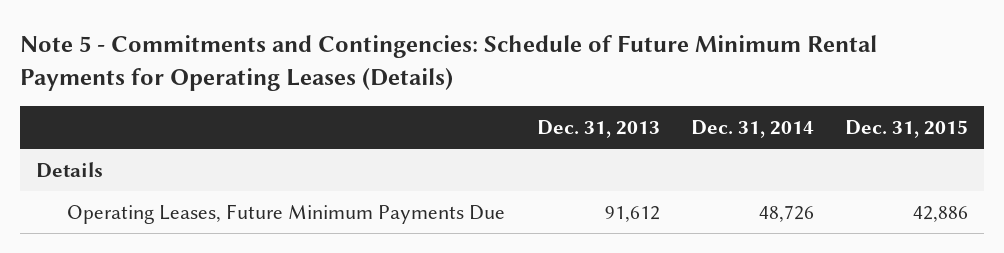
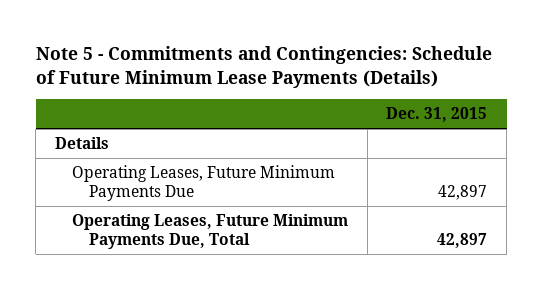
- Note 5 - Commitments and Contingencies: Schedule of Future Minimum Rental Payments for Operating Leases (Details)
+ Note 5 - Commitments and Contingencies: Schedule of Future Minimum Lease Payments (Details)
- | Dec. 31, 2013 | Dec. 31, 2014 | Dec. 31, 2015
+ | Dec. 31, 2015
- Operating Leases, Future Minimum Payments Due | 91,612 | 48,726 | 42,886
+ Operating Leases, Future Minimum Payments Due | 42,897
+ Operating Leases, Future Minimum Payments Due, Total | 42,897

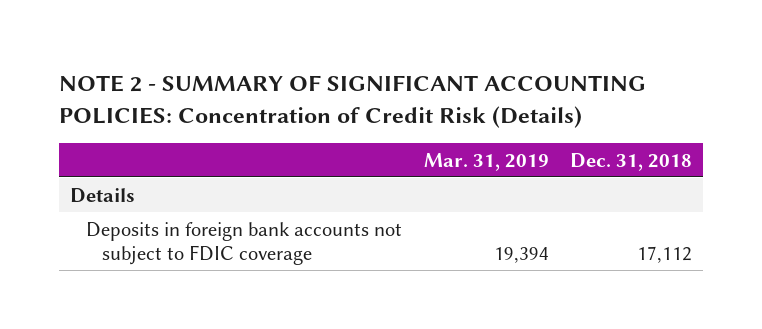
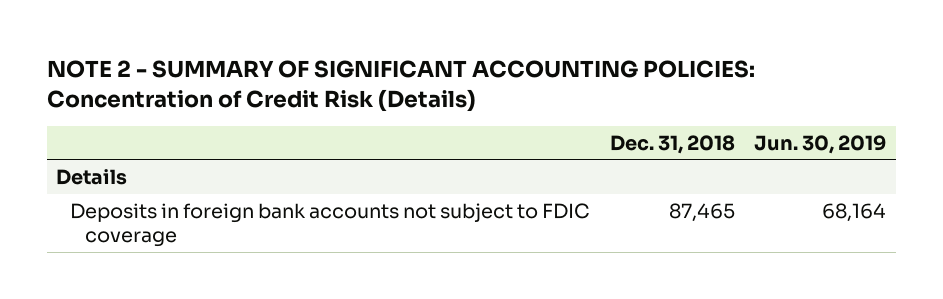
- | Mar. 31, 2019 | Dec. 31, 2018
+ | Dec. 31, 2018 | Jun. 30, 2019
- Deposits in foreign bank accounts not subject to FDIC coverage | 19,394 | 17,112
+ Deposits in foreign bank accounts not subject to FDIC coverage | 87,465 | 68,164

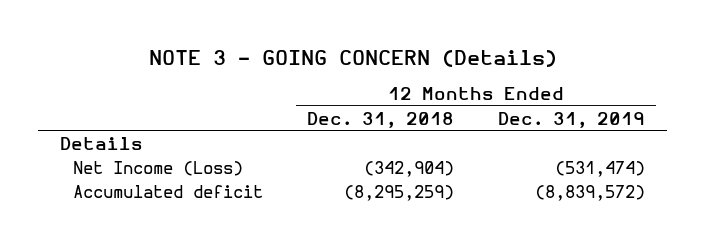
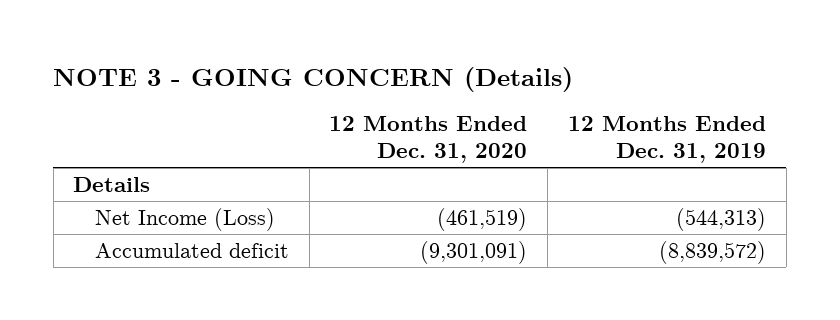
- | 12 Months Ended Dec. 31, 2018 | 12 Months Ended Dec. 31, 2019
+ | 12 Months Ended Dec. 31, 2020 | 12 Months Ended Dec. 31, 2019
- Net Income (Loss) | (342,904) | (531,474)
+ Net Income (Loss) | (461,519) | (544,313)

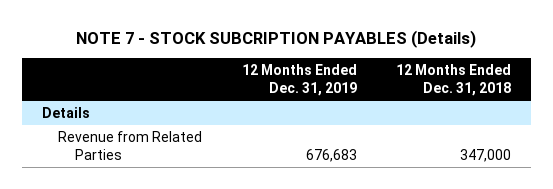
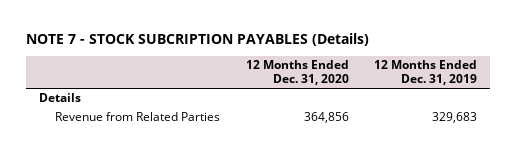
- | 12 Months Ended Dec. 31, 2019 | 12 Months Ended Dec. 31, 2018
+ | 12 Months Ended Dec. 31, 2020 | 12 Months Ended Dec. 31, 2019
- Revenue from Related Parties | 676,683 | 347,000
+ Revenue from Related Parties | 364,856 | 329,683

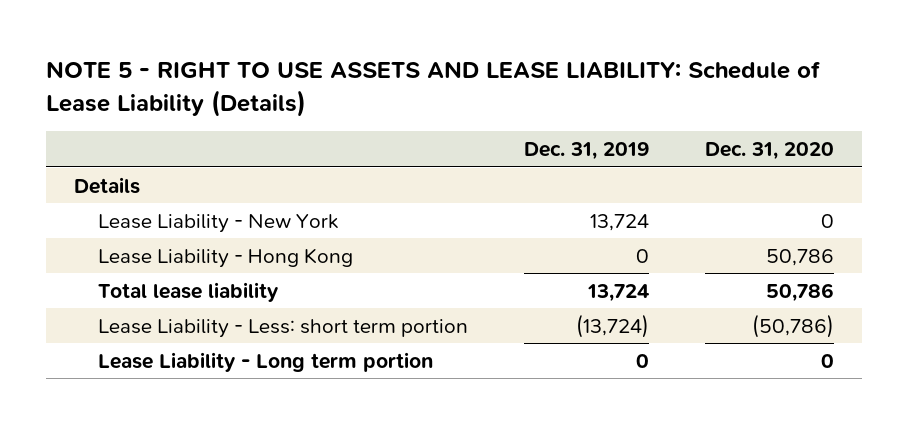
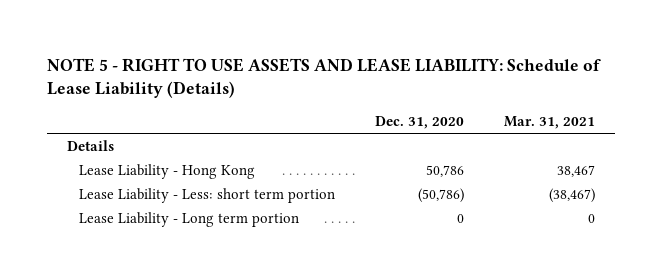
- | Dec. 31, 2019 | Dec. 31, 2020
+ | Dec. 31, 2020 | Mar. 31, 2021
- Lease Liability - New York | 13,724 | 0
- Total lease liability | 13,724 | 50,786

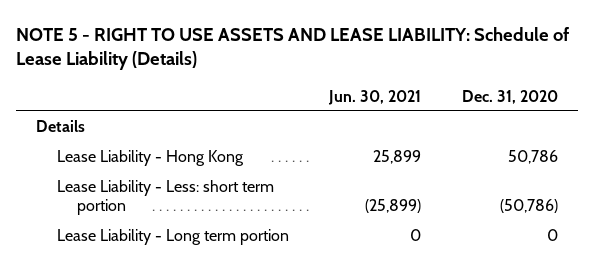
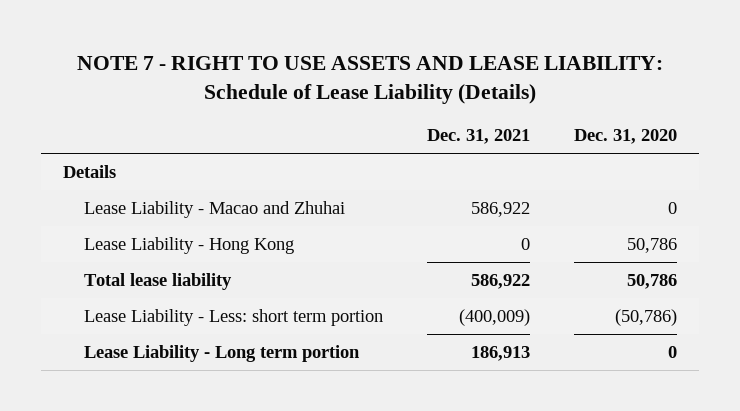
- NOTE 5 - RIGHT TO USE ASSETS AND LEASE LIABILITY: Schedule of Lease Liability (Details)
+ NOTE 7 - RIGHT TO USE ASSETS AND LEASE LIABILITY: Schedule of Lease Liability (Details)
- | Jun. 30, 2021 | Dec. 31, 2020
+ | Dec. 31, 2021 | Dec. 31, 2020
+ Lease Liability - Macao and Zhuhai | 586,922 | 0
+ Total lease liability | 586,922 | 50,786

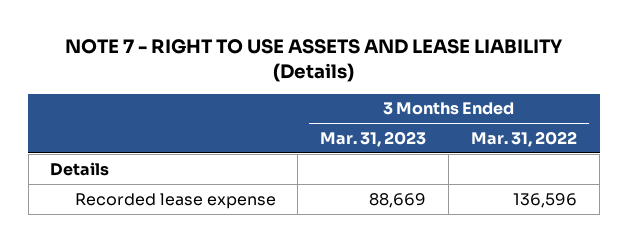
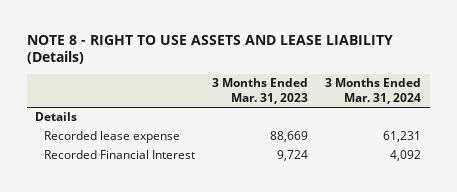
- NOTE 7 - RIGHT TO USE ASSETS AND LEASE LIABILITY (Details)
+ NOTE 8 - RIGHT TO USE ASSETS AND LEASE LIABILITY (Details)
- | 3 Months Ended Mar. 31, 2023 | 3 Months Ended Mar. 31, 2022
+ | 3 Months Ended Mar. 31, 2023 | 3 Months Ended Mar. 31, 2024
+ Recorded Financial Interest | 9,724 | 4,092

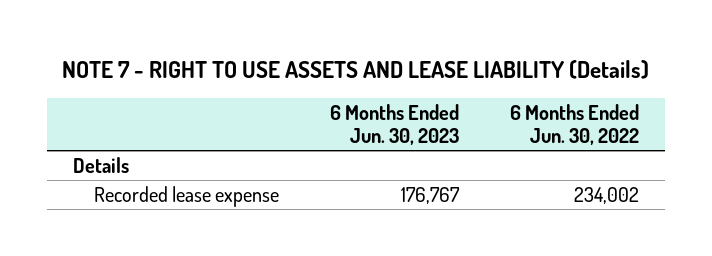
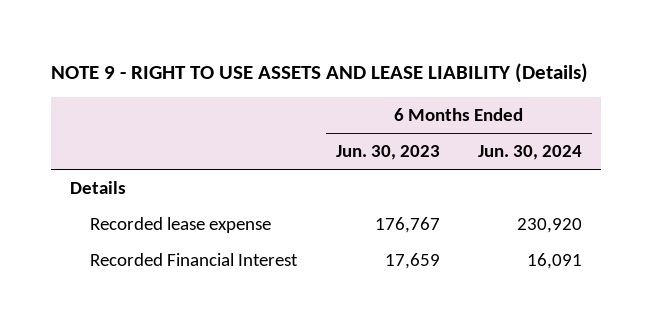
- NOTE 7 - RIGHT TO USE ASSETS AND LEASE LIABILITY (Details)
+ NOTE 9 - RIGHT TO USE ASSETS AND LEASE LIABILITY (Details)
- | 6 Months Ended Jun. 30, 2023 | 6 Months Ended Jun. 30, 2022
+ | 6 Months Ended Jun. 30, 2023 | 6 Months Ended Jun. 30, 2024
+ Recorded Financial Interest | 17,659 | 16,091

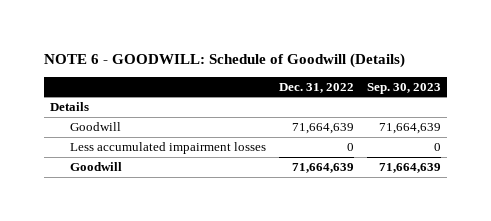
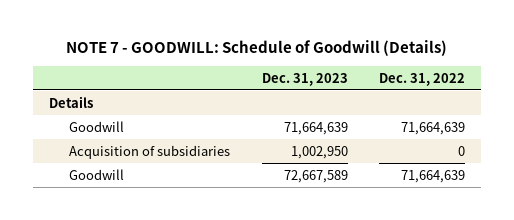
- NOTE 6 - GOODWILL: Schedule of Goodwill (Details)
+ NOTE 7 - GOODWILL: Schedule of Goodwill (Details)
- | Dec. 31, 2022 | Sep. 30, 2023
+ | Dec. 31, 2023 | Dec. 31, 2022
- Less accumulated impairment losses | 0 | 0
+ Acquisition of subsidiaries | 1,002,950 | 0

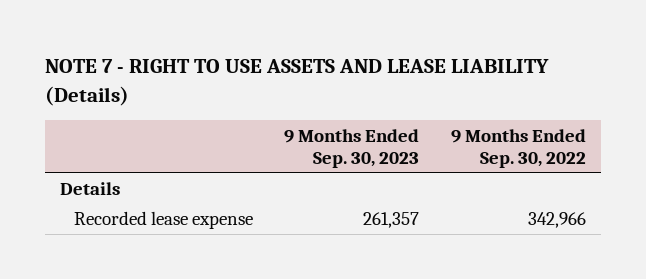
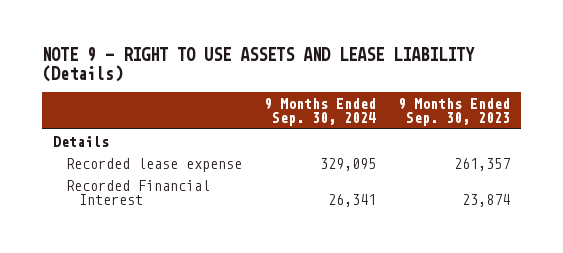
- NOTE 7 - RIGHT TO USE ASSETS AND LEASE LIABILITY (Details)
+ NOTE 9 - RIGHT TO USE ASSETS AND LEASE LIABILITY (Details)
- | 9 Months Ended Sep. 30, 2023 | 9 Months Ended Sep. 30, 2022
+ | 9 Months Ended Sep. 30, 2024 | 9 Months Ended Sep. 30, 2023
+ Recorded Financial Interest | 26,341 | 23,874

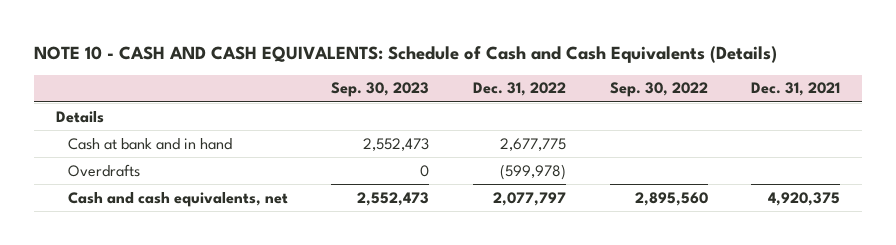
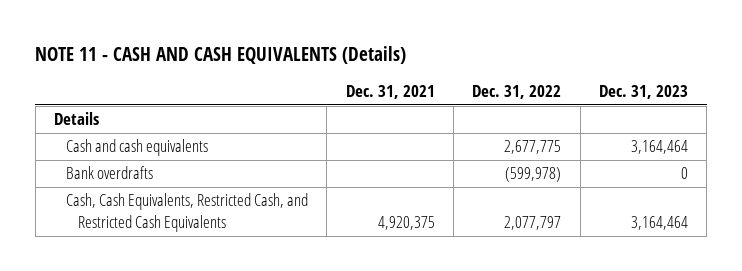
- NOTE 10 - CASH AND CASH EQUIVALENTS: Schedule of Cash and Cash Equivalents (Details)
+ NOTE 11 - CASH AND CASH EQUIVALENTS (Details)
- | Sep. 30, 2023 | Dec. 31, 2022 | Sep. 30, 2022 | Dec. 31, 2021
+ | Dec. 31, 2021 | Dec. 31, 2022 | Dec. 31, 2023
- Cash at bank and in hand | 2,552,473 | 2,677,775 | |
- Overdrafts | 0 | (599,978) | |
- Cash and cash equivalents, net | 2,552,473 | 2,077,797 | 2,895,560 | 4,920,375
+ Cash and cash equivalents | | 2,677,775 | 3,164,464
+ Bank overdrafts | | (599,978) | 0
+ Cash, Cash Equivalents, Restricted Cash, and Restricted Cash Equivalents | 4,920,375 | 2,077,797 | 3,164,464

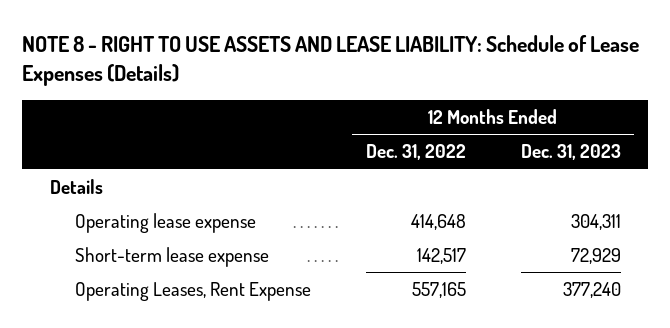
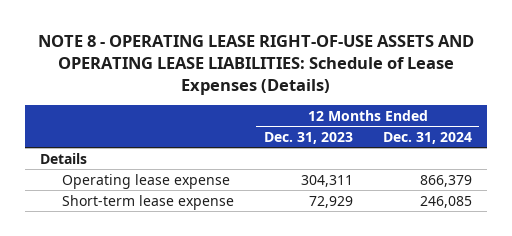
- NOTE 8 - RIGHT TO USE ASSETS AND LEASE LIABILITY: Schedule of Lease Expenses (Details)
+ NOTE 8 - OPERATING LEASE RIGHT-OF-USE ASSETS AND OPERATING LEASE LIABILITIES: Schedule of Lease Expenses (Details)
- | 12 Months Ended Dec. 31, 2022 | 12 Months Ended Dec. 31, 2023
+ | 12 Months Ended Dec. 31, 2023 | 12 Months Ended Dec. 31, 2024
- Operating Leases, Rent Expense | 557,165 | 377,240

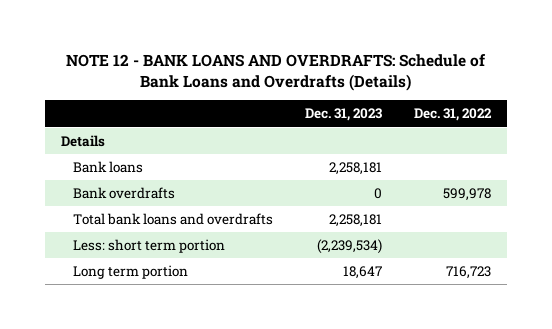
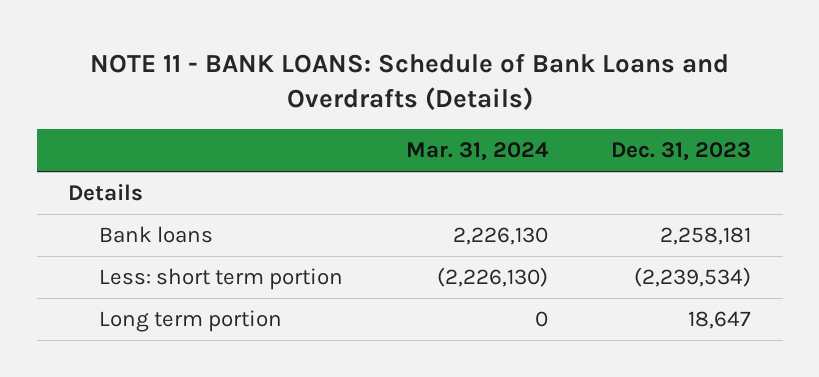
- NOTE 12 - BANK LOANS AND OVERDRAFTS: Schedule of Bank Loans and Overdrafts (Details)
+ NOTE 11 - BANK LOANS: Schedule of Bank Loans and Overdrafts (Details)
- | Dec. 31, 2023 | Dec. 31, 2022
+ | Mar. 31, 2024 | Dec. 31, 2023
- Bank overdrafts | 0 | 599,978
- Total bank loans and overdrafts | 2,258,181 |

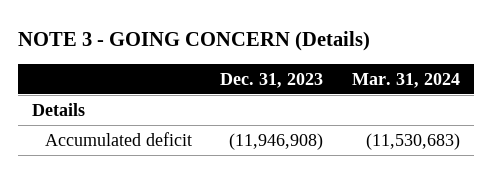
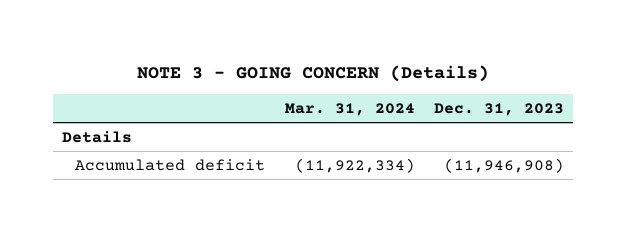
- | Dec. 31, 2023 | Mar. 31, 2024
+ | Mar. 31, 2024 | Dec. 31, 2023
- Accumulated deficit | (11,946,908) | (11,530,683)
+ Accumulated deficit | (11,922,334) | (11,946,908)

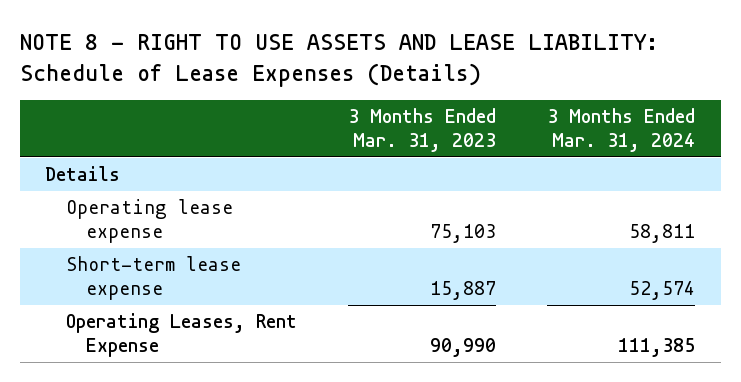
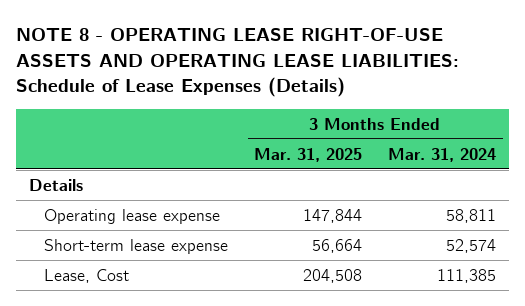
- NOTE 8 - RIGHT TO USE ASSETS AND LEASE LIABILITY: Schedule of Lease Expenses (Details)
+ NOTE 8 - OPERATING LEASE RIGHT-OF-USE ASSETS AND OPERATING LEASE LIABILITIES: Schedule of Lease Expenses (Details)
- | 3 Months Ended Mar. 31, 2023 | 3 Months Ended Mar. 31, 2024
+ | 3 Months Ended Mar. 31, 2025 | 3 Months Ended Mar. 31, 2024
- Operating Leases, Rent Expense | 90,990 | 111,385
+ Lease, Cost | 204,508 | 111,385

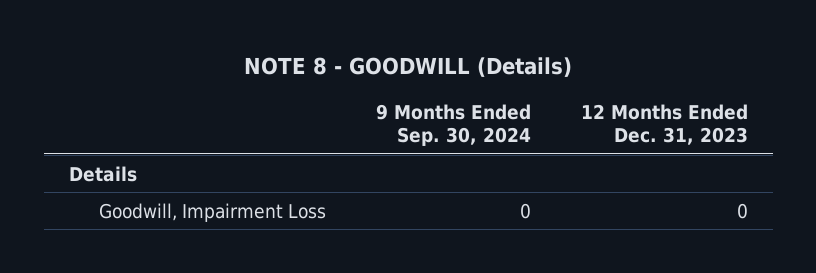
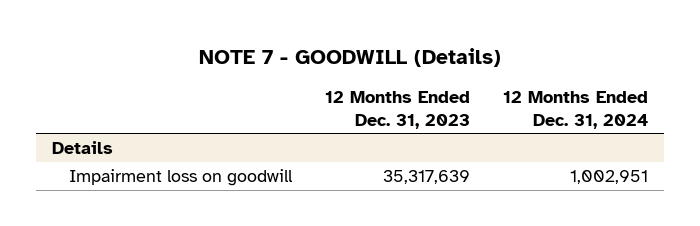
- NOTE 8 - GOODWILL (Details)
+ NOTE 7 - GOODWILL (Details)
- | 9 Months Ended Sep. 30, 2024 | 12 Months Ended Dec. 31, 2023
+ | 12 Months Ended Dec. 31, 2023 | 12 Months Ended Dec. 31, 2024
- Goodwill, Impairment Loss | 0 | 0
+ Impairment loss on goodwill | 35,317,639 | 1,002,951

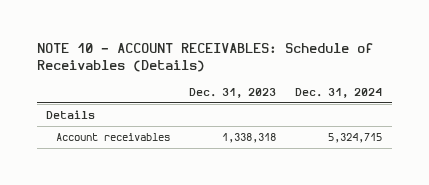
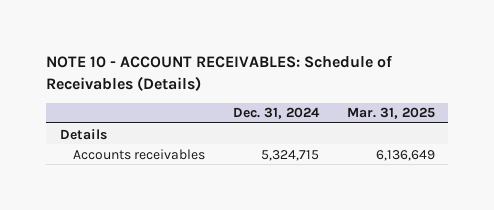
- | Dec. 31, 2023 | Dec. 31, 2024
+ | Dec. 31, 2024 | Mar. 31, 2025
- Account receivables | 1,338,318 | 5,324,715
+ Accounts receivables | 5,324,715 | 6,136,649

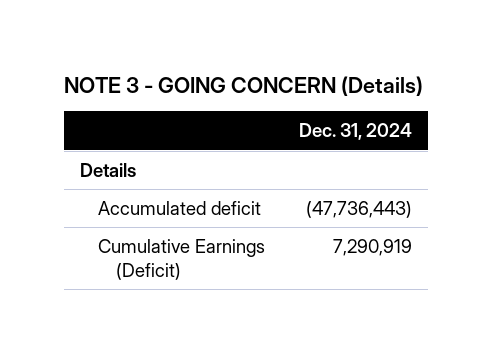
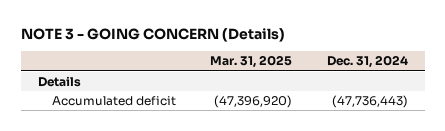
- | Dec. 31, 2024
+ | Mar. 31, 2025 | Dec. 31, 2024
- Cumulative Earnings (Deficit) | 7,290,919

